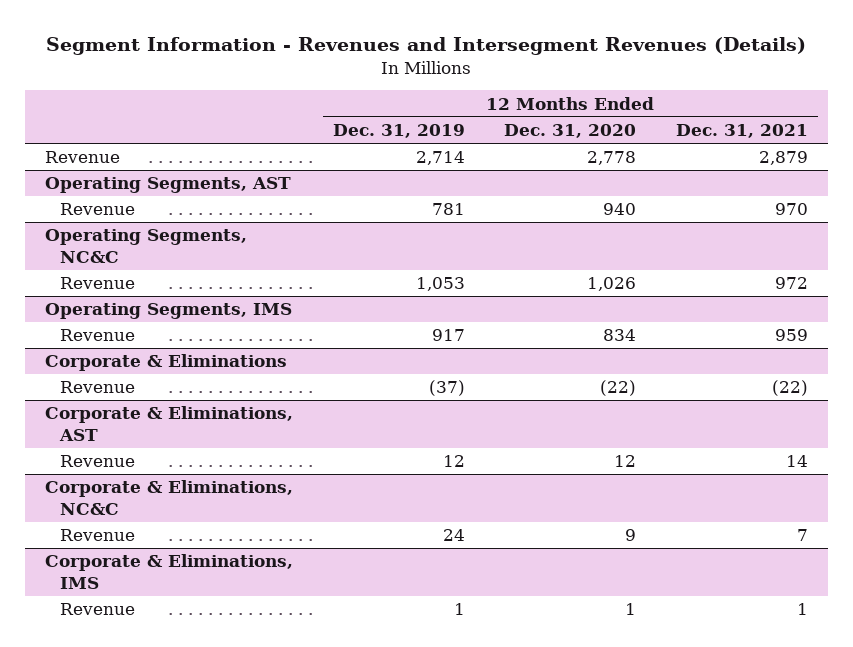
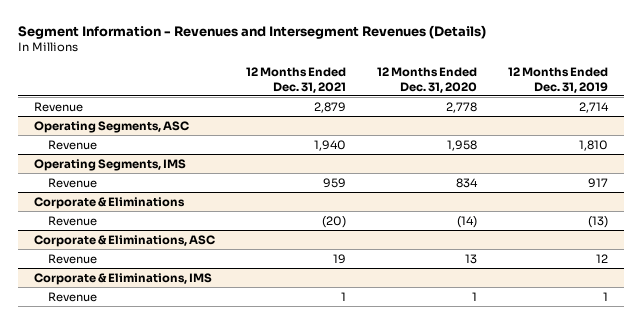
- | 12 Months Ended Dec. 31, 2019 | 12 Months Ended Dec. 31, 2020 | 12 Months Ended Dec. 31, 2021
+ | 12 Months Ended Dec. 31, 2021 | 12 Months Ended Dec. 31, 2020 | 12 Months Ended Dec. 31, 2019
- Operating Segments, AST
- Revenue | 781 | 940 | 970
- Operating Segments, NC&C
- Revenue | 1,053 | 1,026 | 972
+ Operating Segments, ASC
+ Revenue | 1,940 | 1,958 | 1,810
@ Corporate & Eliminations
- Revenue | (37) | (22) | (22)
- Corporate & Eliminations, AST
- Revenue | 12 | 12 | 14
- Corporate & Eliminations, NC&C
- Revenue | 24 | 9 | 7
@ Corporate & Eliminations
+ Revenue | (20) | (14) | (13)
+ Corporate & Eliminations, ASC
+ Revenue | 19 | 13 | 12

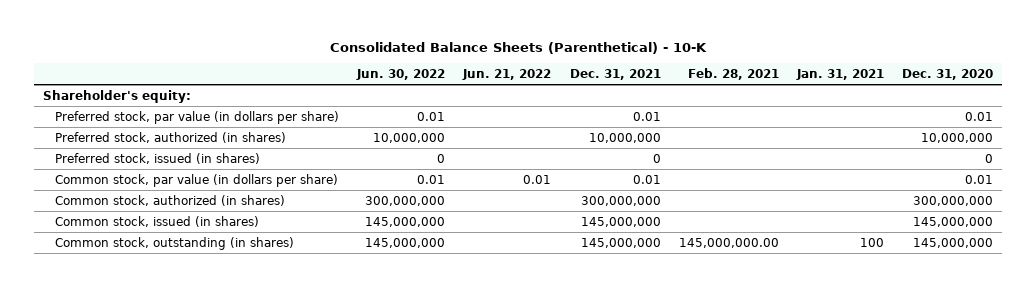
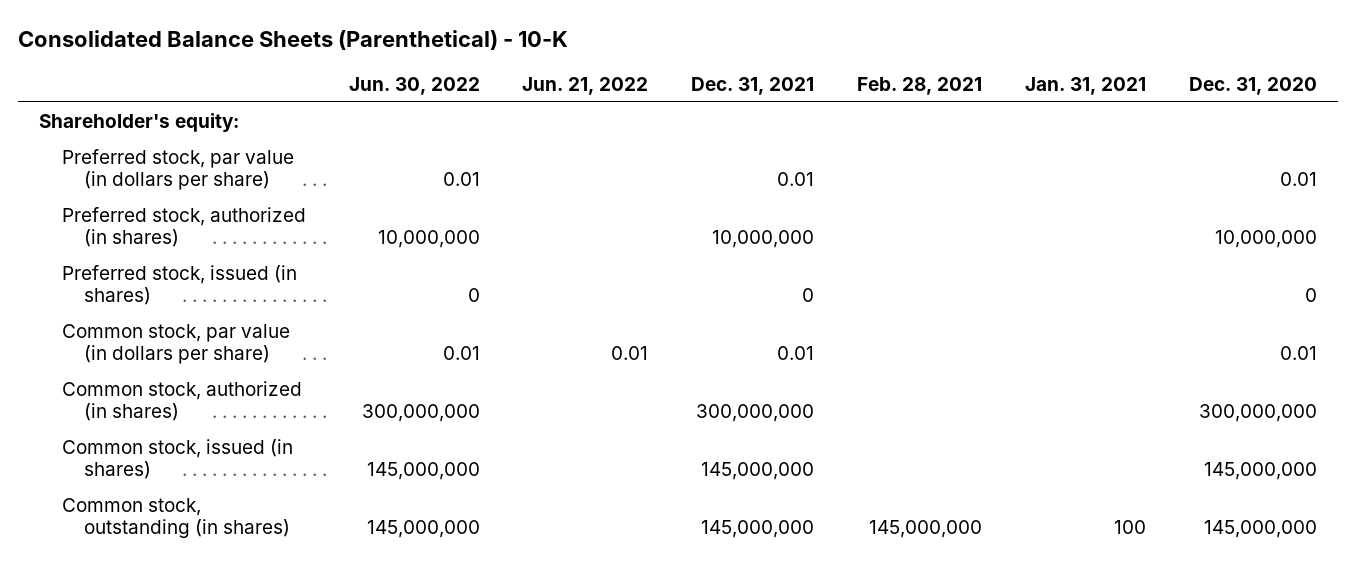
- Common stock, outstanding (in shares) | 145,000,000 | | 145,000,000 | 145,000,000.00 | 100 | 145,000,000
+ Common stock, outstanding (in shares) | 145,000,000 | | 145,000,000 | 145,000,000 | 100 | 145,000,000

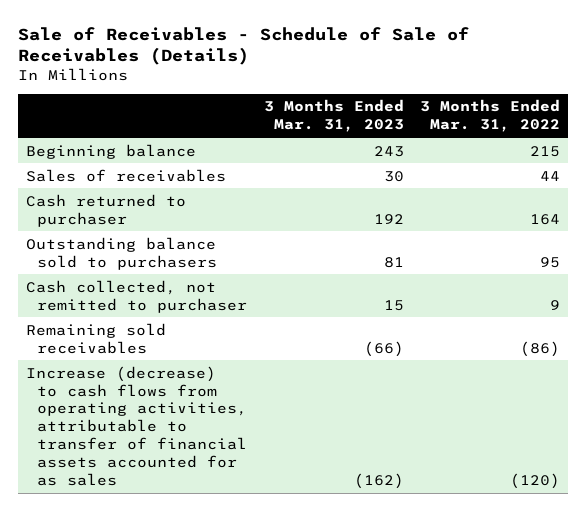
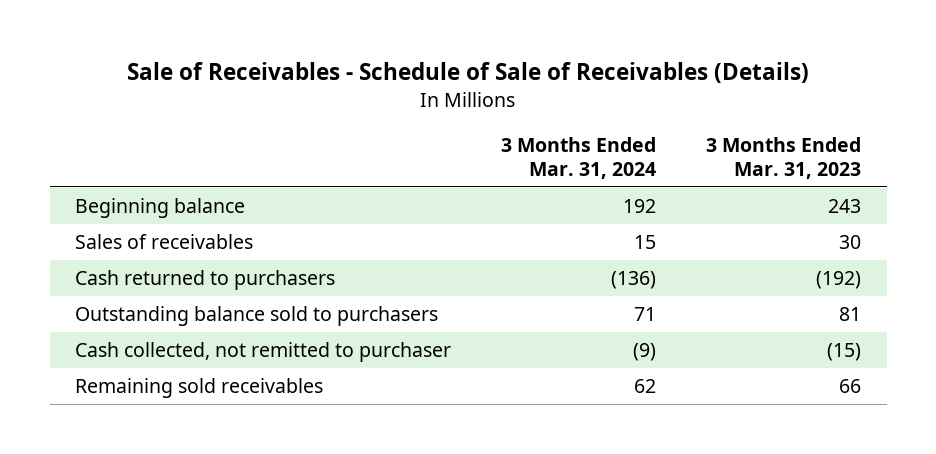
- | 3 Months Ended Mar. 31, 2023 | 3 Months Ended Mar. 31, 2022
+ | 3 Months Ended Mar. 31, 2024 | 3 Months Ended Mar. 31, 2023
- Cash returned to purchaser | 192 | 164
+ Cash returned to purchasers | (136) | (192)
- Cash collected, not remitted to purchaser | 15 | 9
- Remaining sold receivables | (66) | (86)
- Increase (decrease) to cash flows from operating activities, attributable to transfer of financial assets accounted for as sales | (162) | (120)
+ Cash collected, not remitted to purchaser | (9) | (15)
+ Remaining sold receivables | 62 | 66

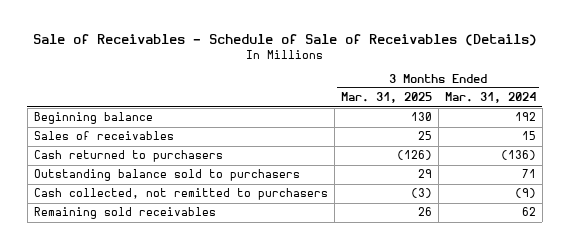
- | 3 Months Ended Mar. 31, 2024 | 3 Months Ended Mar. 31, 2023
+ | 3 Months Ended Mar. 31, 2025 | 3 Months Ended Mar. 31, 2024
- Cash collected, not remitted to purchaser | (9) | (15)
+ Cash collected, not remitted to purchasers | (3) | (9)

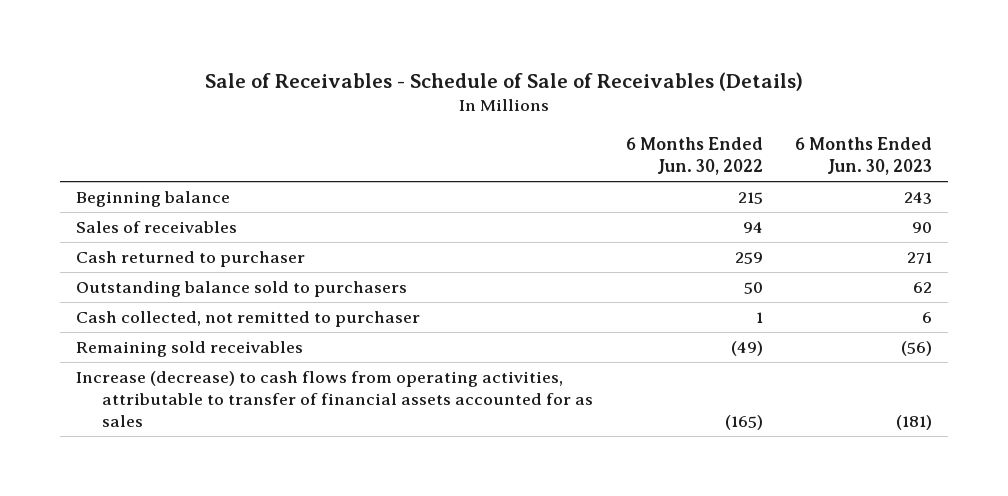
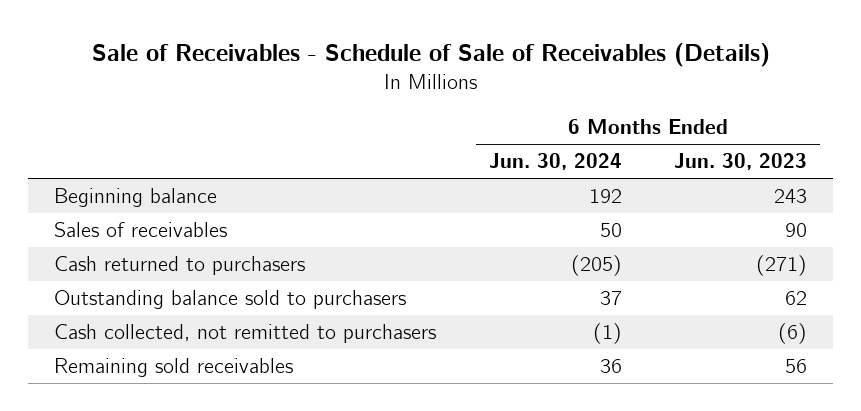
- | 6 Months Ended Jun. 30, 2022 | 6 Months Ended Jun. 30, 2023
+ | 6 Months Ended Jun. 30, 2024 | 6 Months Ended Jun. 30, 2023
- Cash returned to purchaser | 259 | 271
+ Cash returned to purchasers | (205) | (271)
- Cash collected, not remitted to purchaser | 1 | 6
- Remaining sold receivables | (49) | (56)
- Increase (decrease) to cash flows from operating activities, attributable to transfer of financial assets accounted for as sales | (165) | (181)
+ Cash collected, not remitted to purchasers | (1) | (6)
+ Remaining sold receivables | 36 | 56

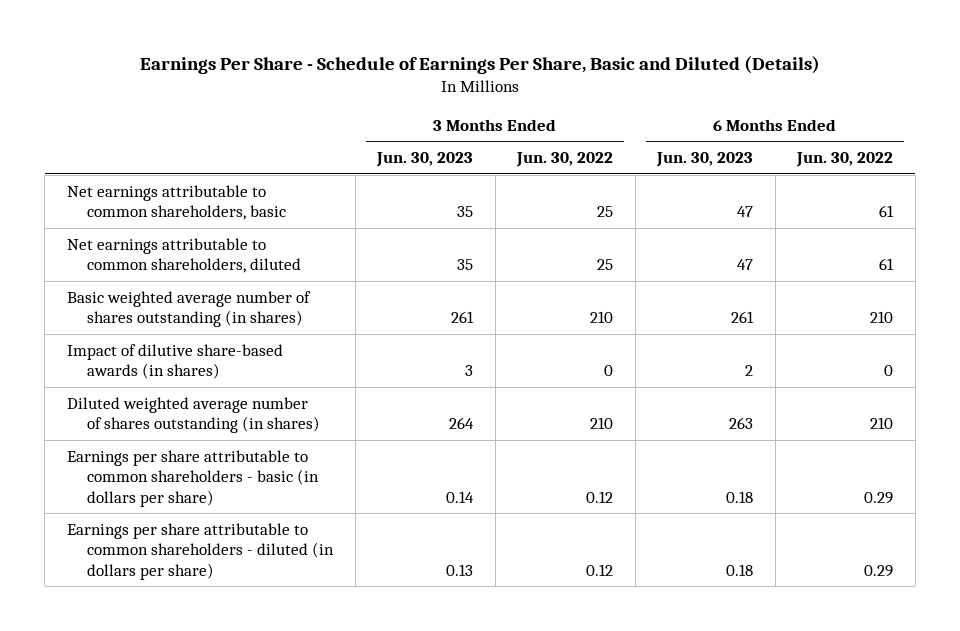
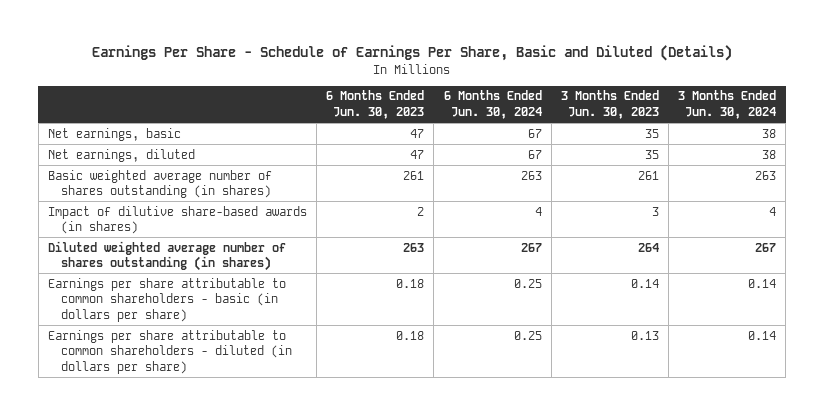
- | 3 Months Ended Jun. 30, 2023 | 3 Months Ended Jun. 30, 2022 | 6 Months Ended Jun. 30, 2023 | 6 Months Ended Jun. 30, 2022
+ | 6 Months Ended Jun. 30, 2023 | 6 Months Ended Jun. 30, 2024 | 3 Months Ended Jun. 30, 2023 | 3 Months Ended Jun. 30, 2024
- Net earnings attributable to common shareholders, basic | 35 | 25 | 47 | 61
- Net earnings attributable to common shareholders, diluted | 35 | 25 | 47 | 61
+ Net earnings, basic | 47 | 67 | 35 | 38
+ Net earnings, diluted | 47 | 67 | 35 | 38

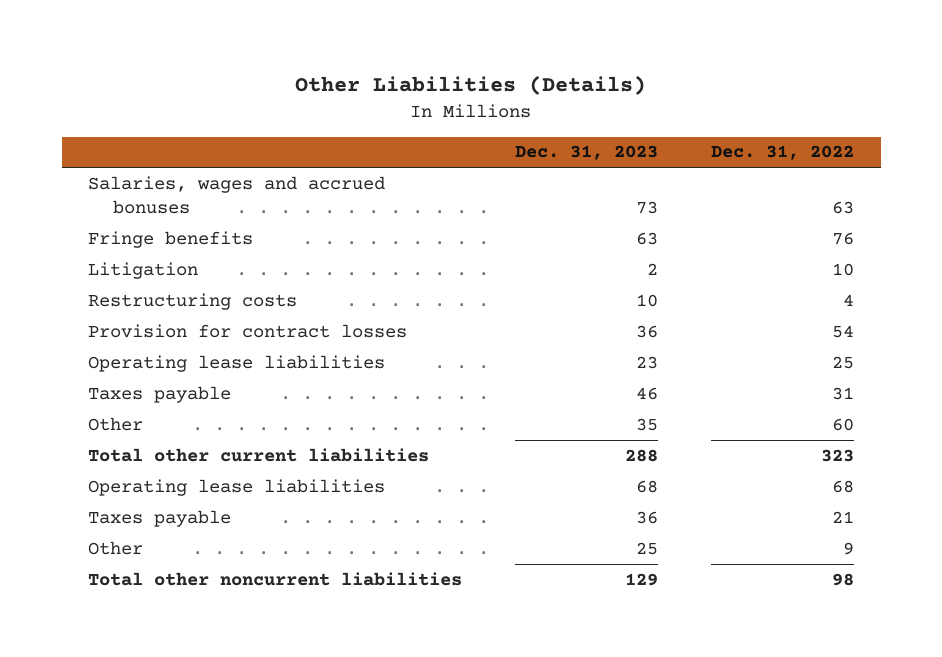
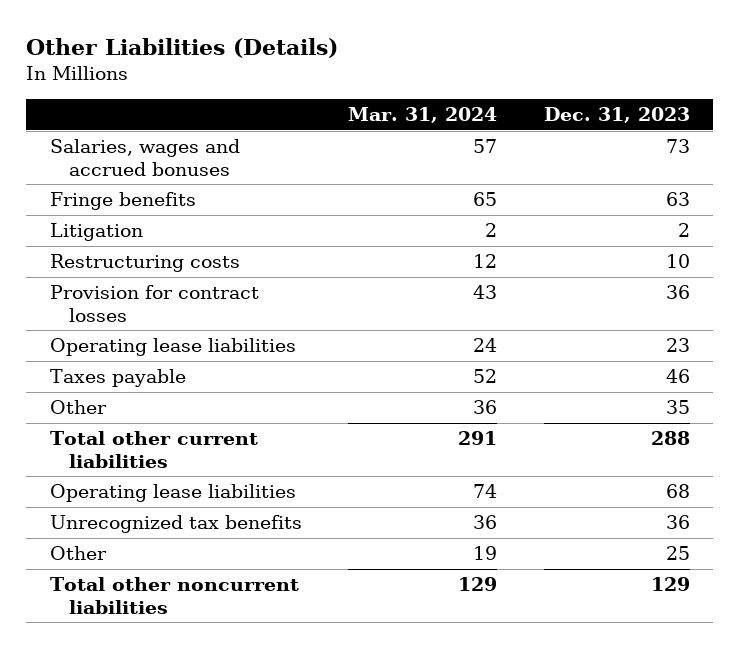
- | Dec. 31, 2023 | Dec. 31, 2022
+ | Mar. 31, 2024 | Dec. 31, 2023
- Taxes payable | 36 | 21
+ Unrecognized tax benefits | 36 | 36

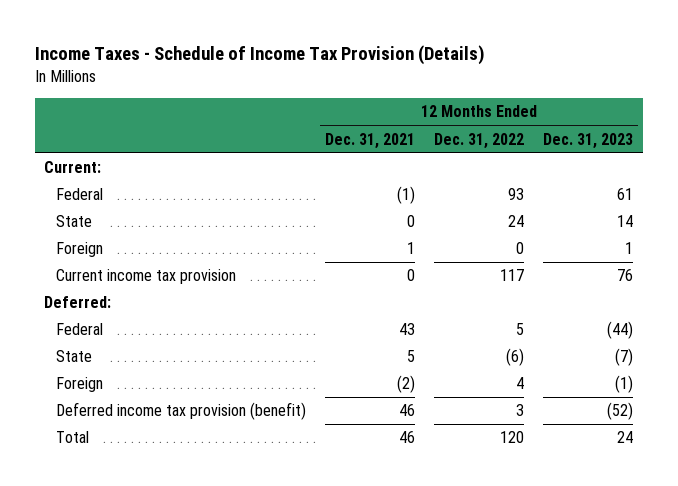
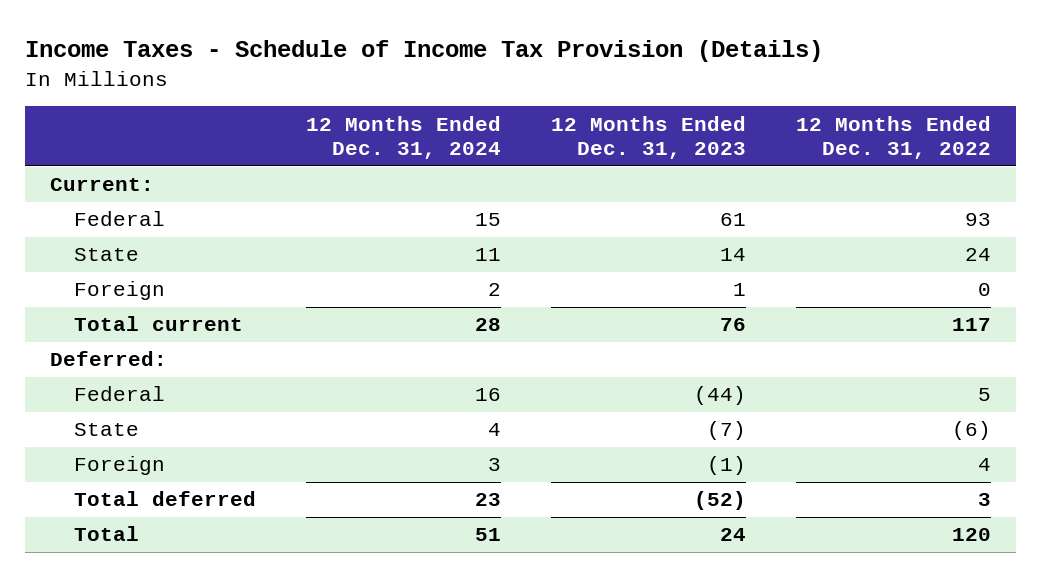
- | 12 Months Ended Dec. 31, 2021 | 12 Months Ended Dec. 31, 2022 | 12 Months Ended Dec. 31, 2023
+ | 12 Months Ended Dec. 31, 2024 | 12 Months Ended Dec. 31, 2023 | 12 Months Ended Dec. 31, 2022
- Current income tax provision | 0 | 117 | 76
+ Total current | 28 | 76 | 117
- Deferred income tax provision (benefit) | 46 | 3 | (52)
+ Total deferred | 23 | (52) | 3

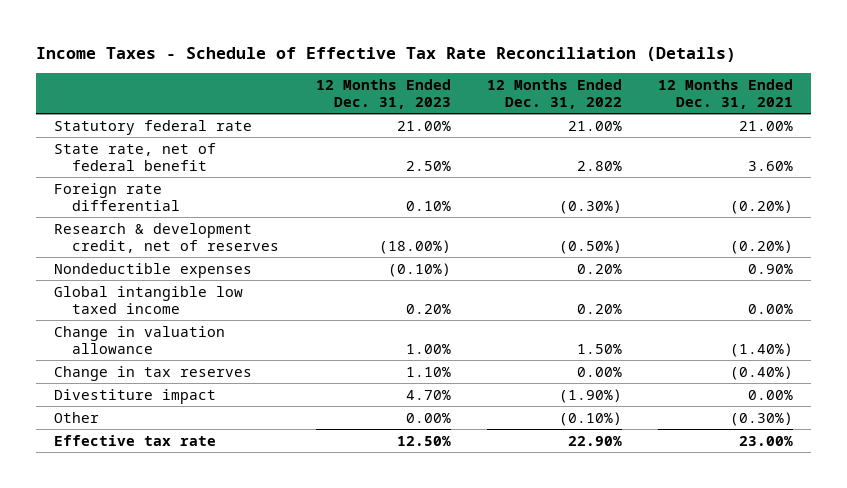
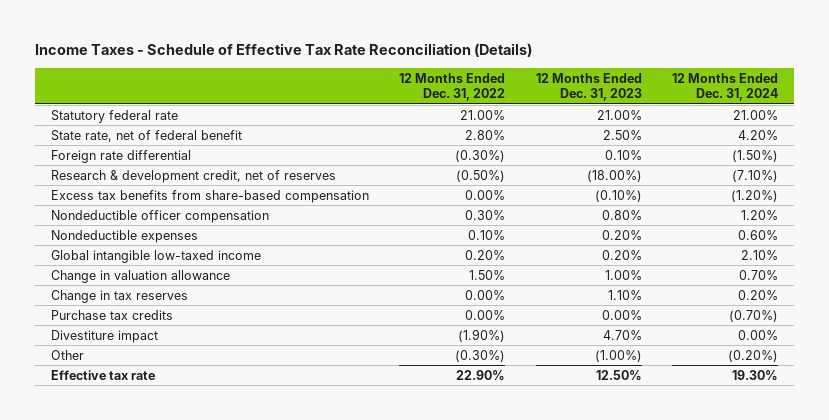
- | 12 Months Ended Dec. 31, 2023 | 12 Months Ended Dec. 31, 2022 | 12 Months Ended Dec. 31, 2021
+ | 12 Months Ended Dec. 31, 2022 | 12 Months Ended Dec. 31, 2023 | 12 Months Ended Dec. 31, 2024
- Nondeductible expenses | (0.10%) | 0.20% | 0.90%
- Global intangible low taxed income | 0.20% | 0.20% | 0.00%
+ Excess tax benefits from share-based compensation | 0.00% | (0.10%) | (1.20%)
+ Nondeductible officer compensation | 0.30% | 0.80% | 1.20%
+ Nondeductible expenses | 0.10% | 0.20% | 0.60%
+ Global intangible low-taxed income | 0.20% | 0.20% | 2.10%
+ Purchase tax credits | 0.00% | 0.00% | (0.70%)
- Other | 0.00% | (0.10%) | (0.30%)
+ Other | (0.30%) | (1.00%) | (0.20%)

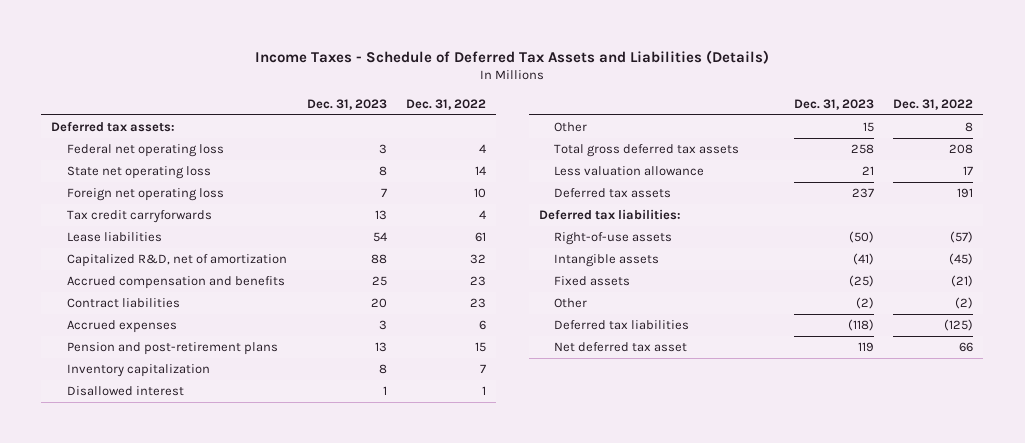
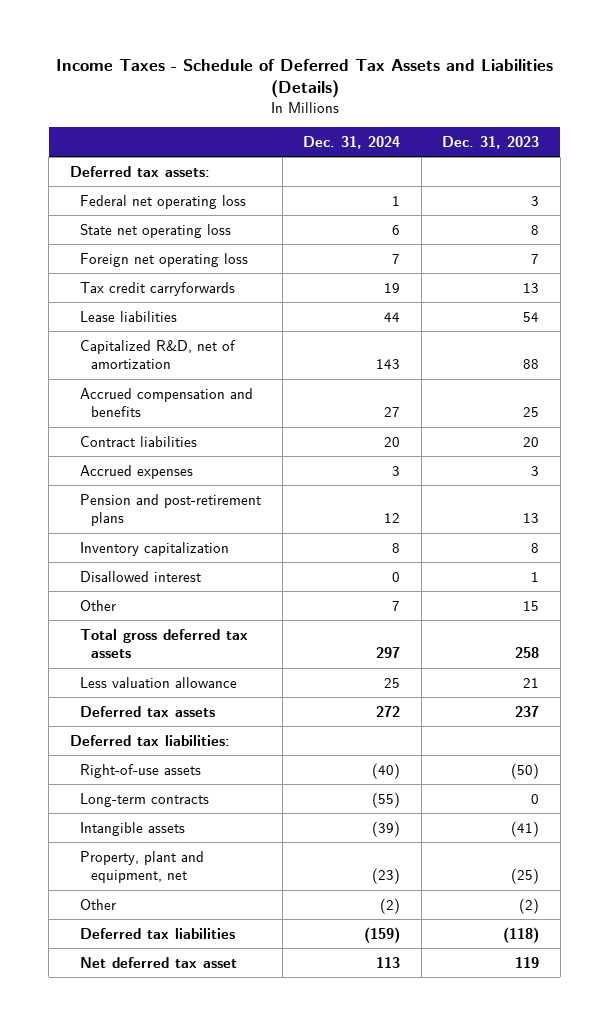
- | Dec. 31, 2023 | Dec. 31, 2022
+ | Dec. 31, 2024 | Dec. 31, 2023
+ Long-term contracts | (55) | 0
- Fixed assets | (25) | (21)
+ Property, plant and equipment, net | (23) | (25)

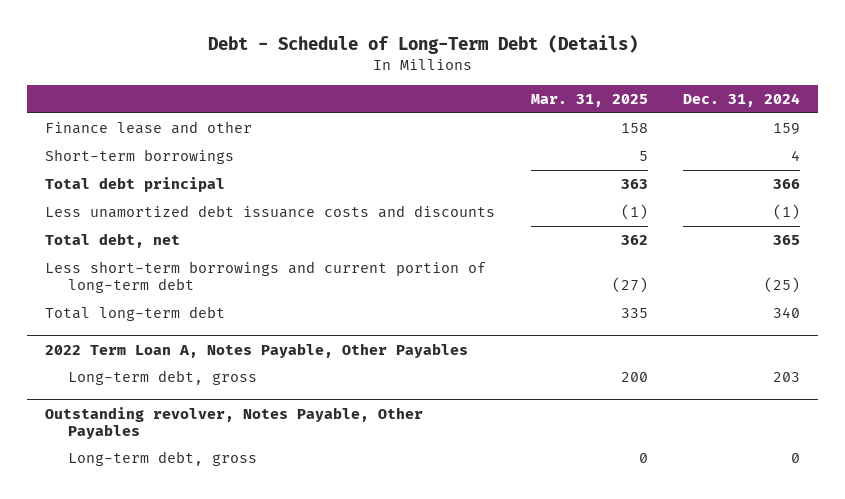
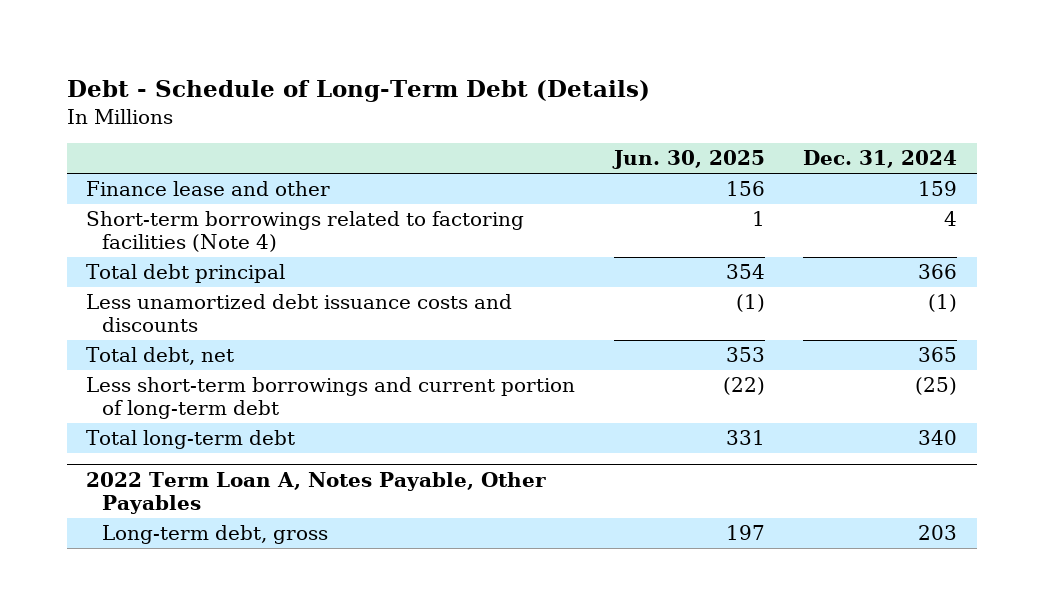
- | Mar. 31, 2025 | Dec. 31, 2024
+ | Jun. 30, 2025 | Dec. 31, 2024
- Short-term borrowings | 5 | 4
+ Short-term borrowings related to factoring facilities (Note 4) | 1 | 4
- Outstanding revolver, Notes Payable, Other Payables
- Long-term debt, gross | 0 | 0

